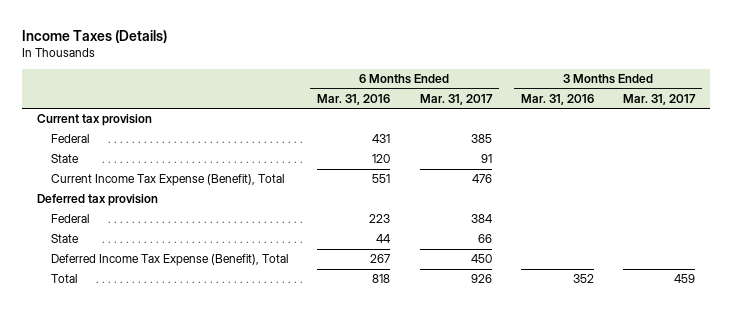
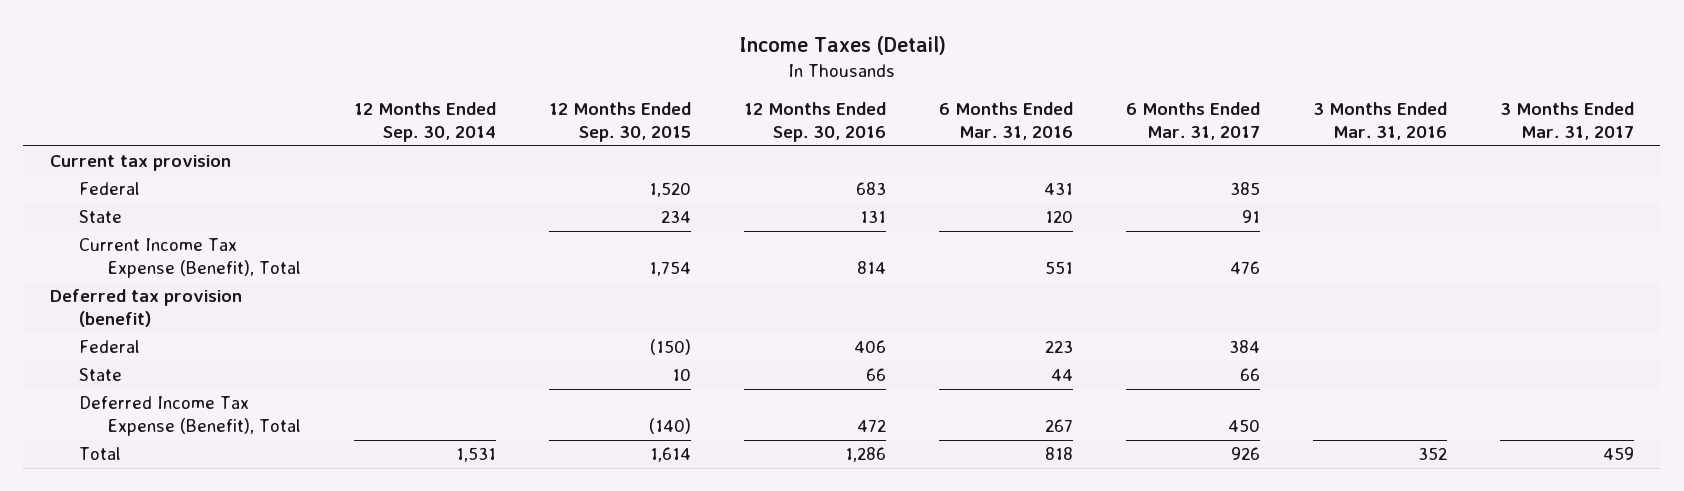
- Income Taxes (Details)
+ Income Taxes (Detail)
- | 6 Months Ended Mar. 31, 2016 | 6 Months Ended Mar. 31, 2017 | 3 Months Ended Mar. 31, 2016 | 3 Months Ended Mar. 31, 2017
+ | 12 Months Ended Sep. 30, 2014 | 12 Months Ended Sep. 30, 2015 | 12 Months Ended Sep. 30, 2016 | 6 Months Ended Mar. 31, 2016 | 6 Months Ended Mar. 31, 2017 | 3 Months Ended Mar. 31, 2016 | 3 Months Ended Mar. 31, 2017
- Deferred tax provision
+ Deferred tax provision (benefit)

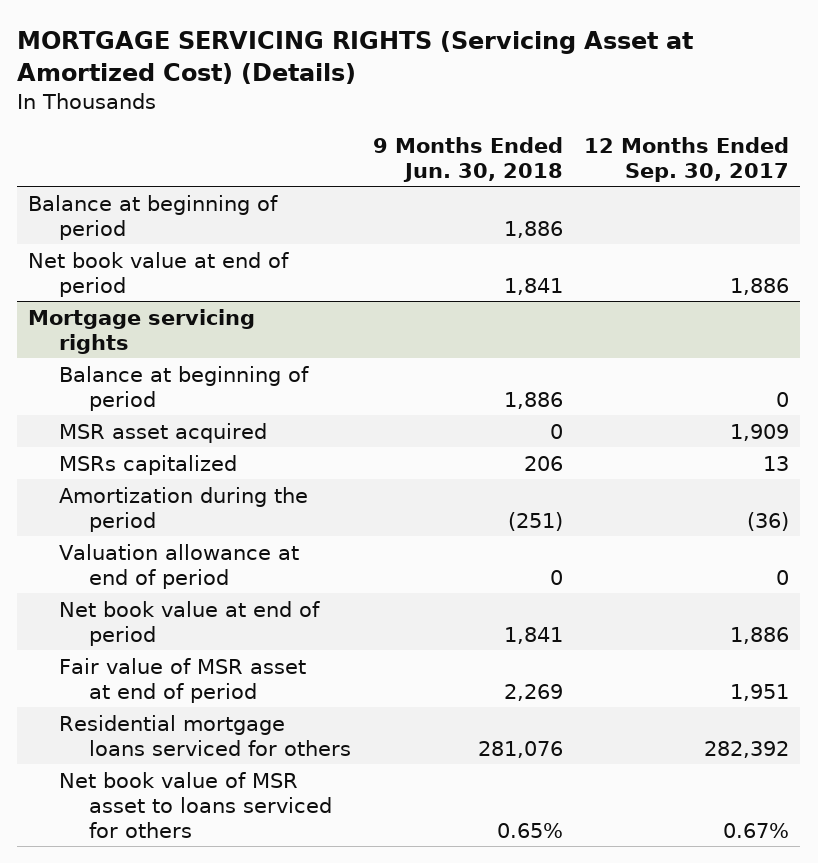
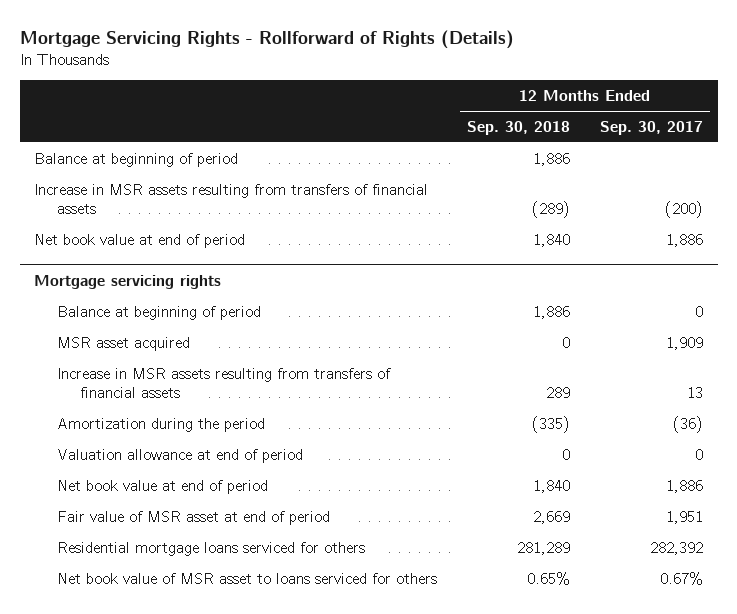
- MORTGAGE SERVICING RIGHTS (Servicing Asset at Amortized Cost) (Details)
+ Mortgage Servicing Rights - Rollforward of Rights (Details)
- | 9 Months Ended Jun. 30, 2018 | 12 Months Ended Sep. 30, 2017
+ | 12 Months Ended Sep. 30, 2018 | 12 Months Ended Sep. 30, 2017
+ Increase in MSR assets resulting from transfers of financial assets | (289) | (200)
@ Mortgage servicing rights
- MSRs capitalized | 206 | 13
+ Increase in MSR assets resulting from transfers of financial assets | 289 | 13

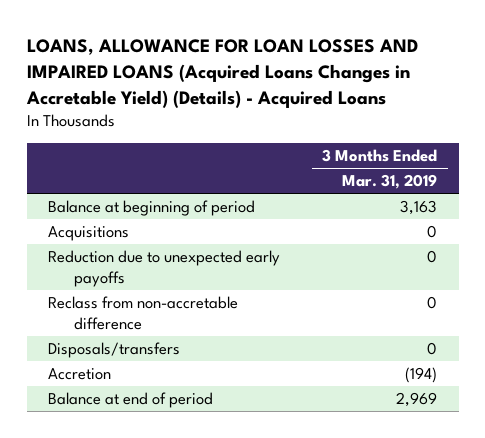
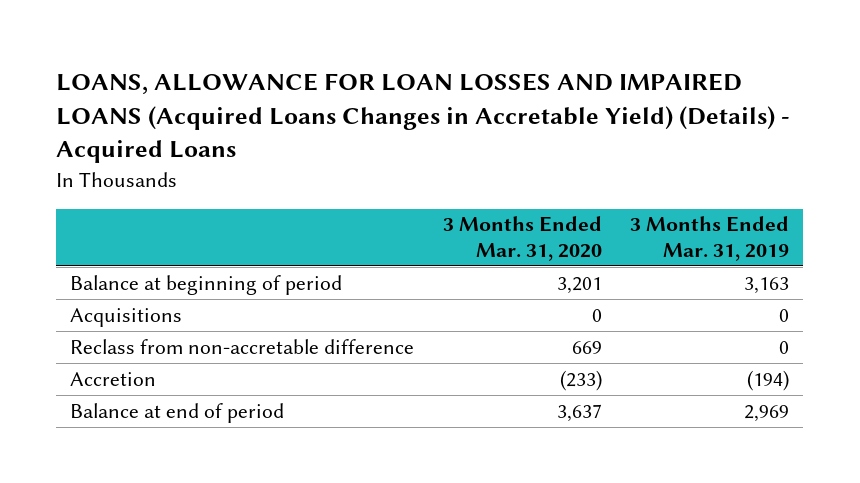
- | 3 Months Ended Mar. 31, 2019
+ | 3 Months Ended Mar. 31, 2020 | 3 Months Ended Mar. 31, 2019
- Reduction due to unexpected early payoffs | 0
- Disposals/transfers | 0

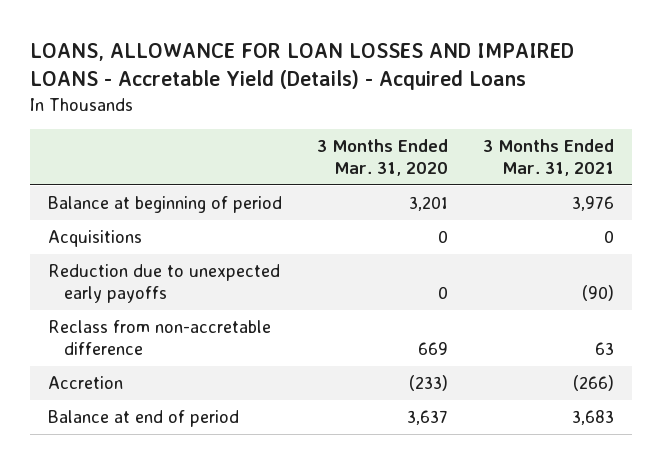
- LOANS, ALLOWANCE FOR LOAN LOSSES AND IMPAIRED LOANS (Acquired Loans Changes in Accretable Yield) (Details) - Acquired Loans
+ LOANS, ALLOWANCE FOR LOAN LOSSES AND IMPAIRED LOANS - Accretable Yield (Details) - Acquired Loans
- | 3 Months Ended Mar. 31, 2020 | 3 Months Ended Mar. 31, 2019
+ | 3 Months Ended Mar. 31, 2020 | 3 Months Ended Mar. 31, 2021
+ Reduction due to unexpected early payoffs | 0 | (90)

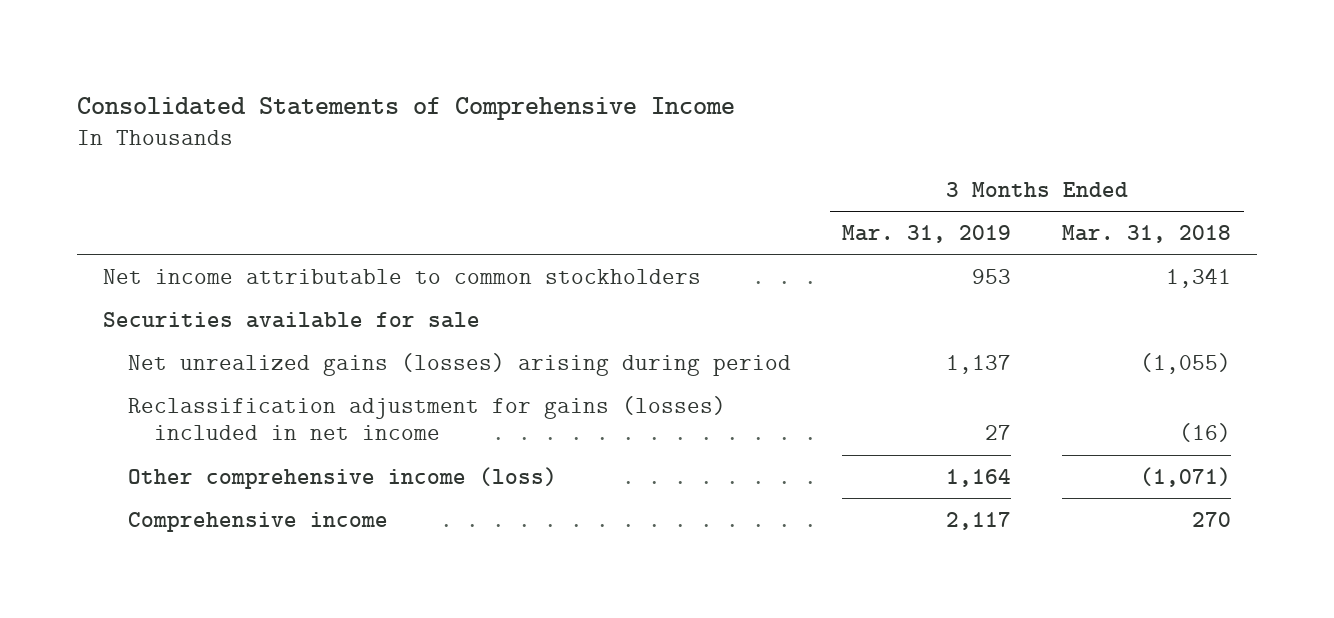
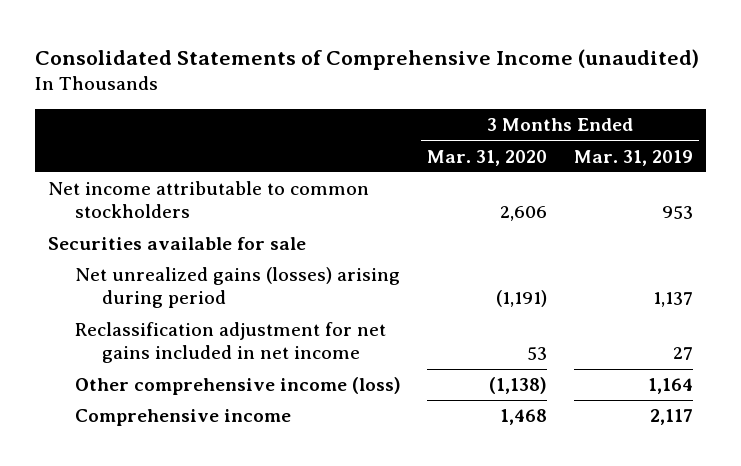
- Consolidated Statements of Comprehensive Income
+ Consolidated Statements of Comprehensive Income (unaudited)
- | 3 Months Ended Mar. 31, 2019 | 3 Months Ended Mar. 31, 2018
+ | 3 Months Ended Mar. 31, 2020 | 3 Months Ended Mar. 31, 2019
- Reclassification adjustment for gains (losses) included in net income | 27 | (16)
+ Reclassification adjustment for net gains included in net income | 53 | 27

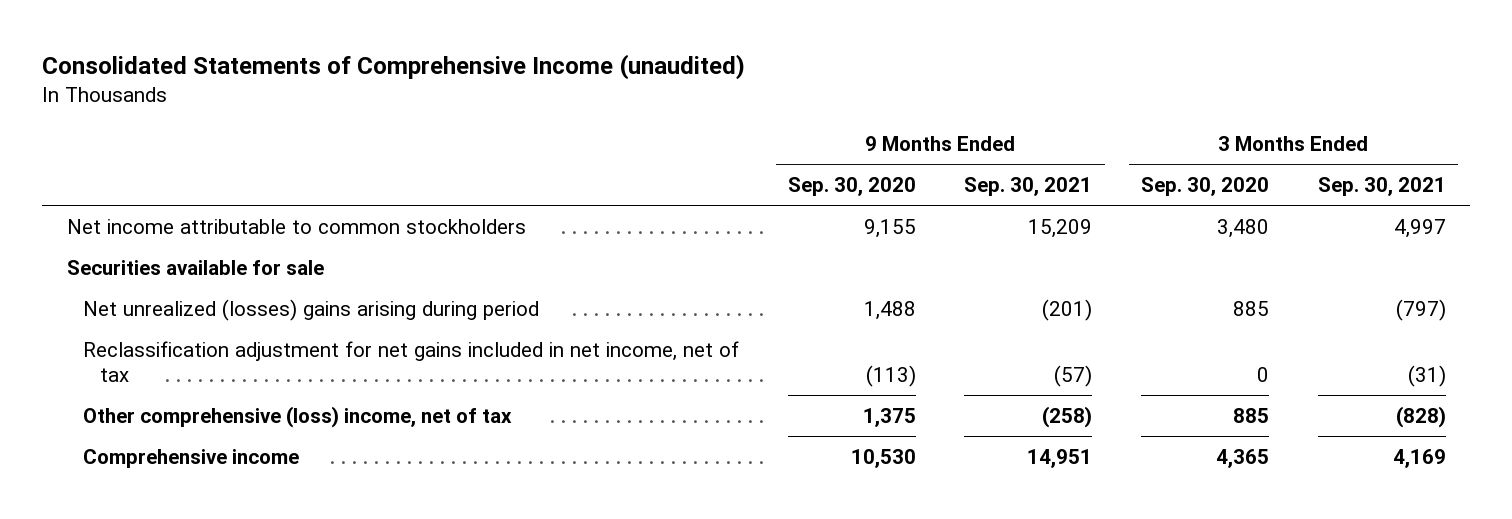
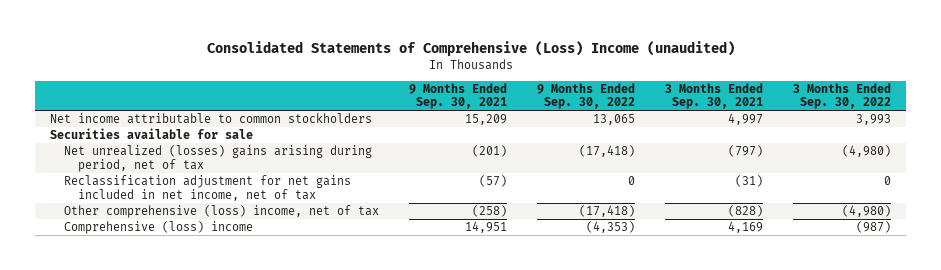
- Consolidated Statements of Comprehensive Income (unaudited)
+ Consolidated Statements of Comprehensive (Loss) Income (unaudited)
- | 9 Months Ended Sep. 30, 2020 | 9 Months Ended Sep. 30, 2021 | 3 Months Ended Sep. 30, 2020 | 3 Months Ended Sep. 30, 2021
+ | 9 Months Ended Sep. 30, 2021 | 9 Months Ended Sep. 30, 2022 | 3 Months Ended Sep. 30, 2021 | 3 Months Ended Sep. 30, 2022
- Net unrealized (losses) gains arising during period | 1,488 | (201) | 885 | (797)
+ Net unrealized (losses) gains arising during period, net of tax | (201) | (17,418) | (797) | (4,980)
- Comprehensive income | 10,530 | 14,951 | 4,365 | 4,169
+ Comprehensive (loss) income | 14,951 | (4,353) | 4,169 | (987)

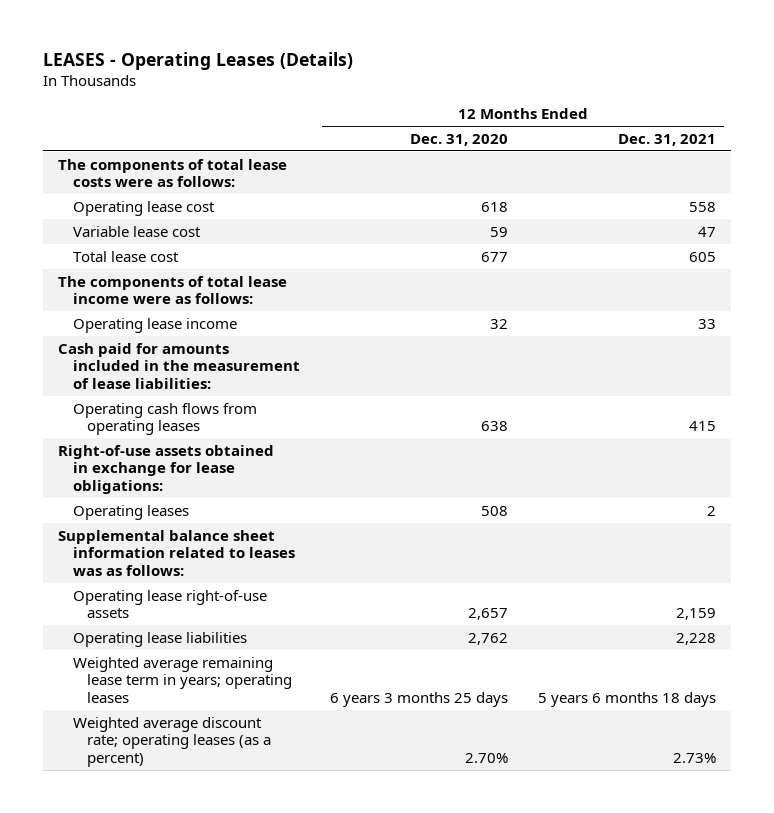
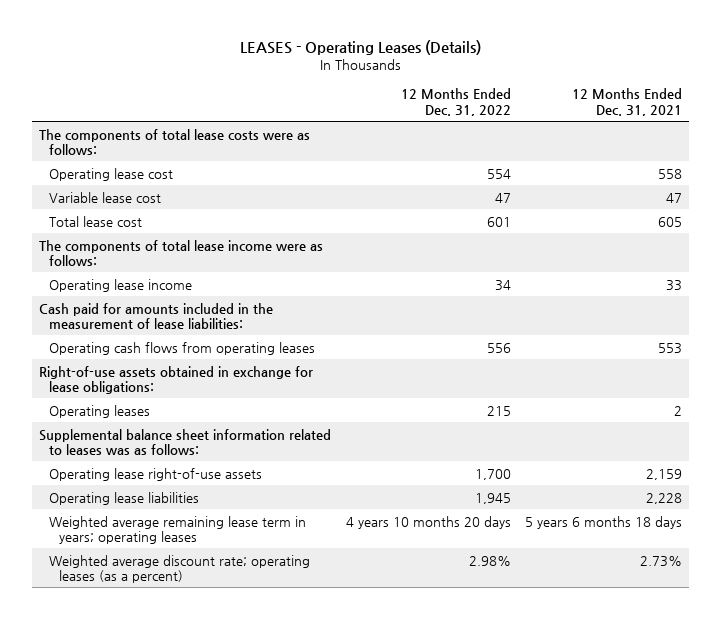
- | 12 Months Ended Dec. 31, 2020 | 12 Months Ended Dec. 31, 2021
+ | 12 Months Ended Dec. 31, 2022 | 12 Months Ended Dec. 31, 2021
- Operating cash flows from operating leases | 638 | 415
+ Operating cash flows from operating leases | 556 | 553

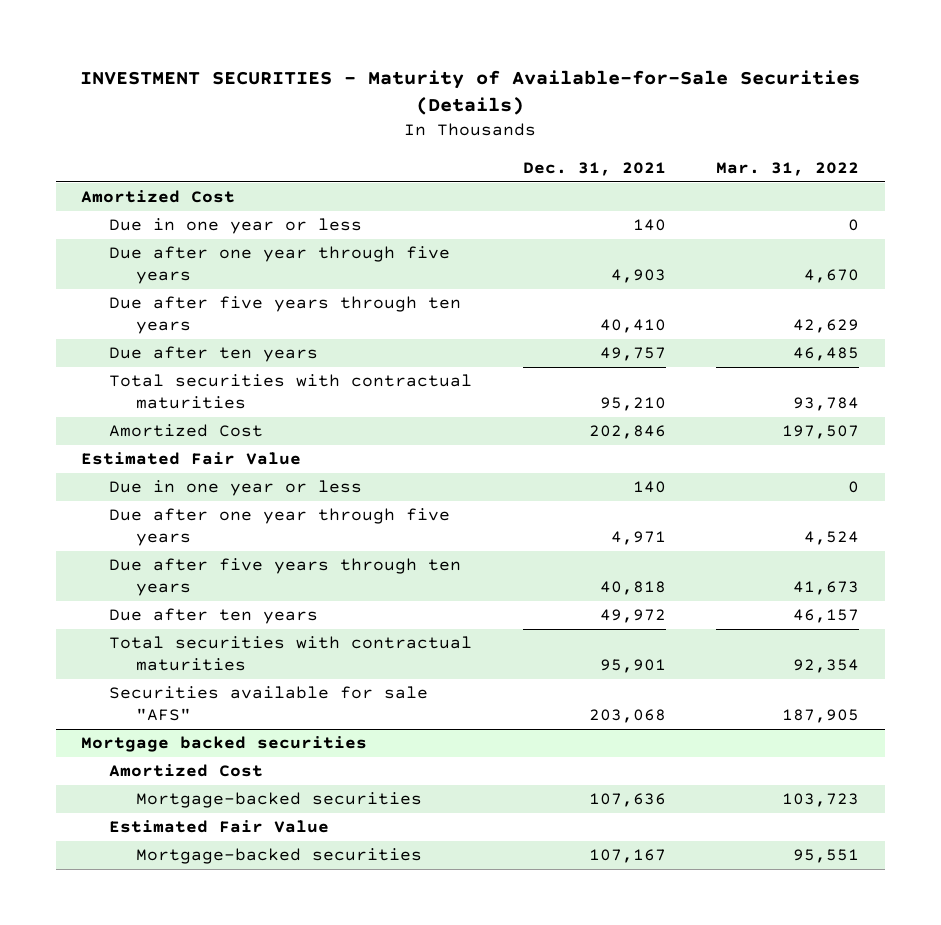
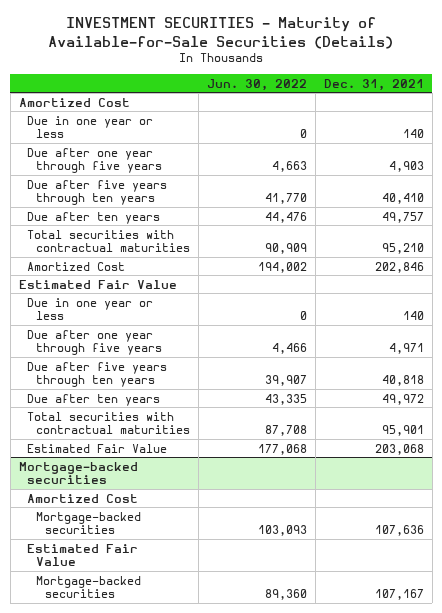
- | Dec. 31, 2021 | Mar. 31, 2022
+ | Jun. 30, 2022 | Dec. 31, 2021
- Securities available for sale "AFS" | 203,068 | 187,905
- Mortgage backed securities
+ Estimated Fair Value | 177,068 | 203,068
+ Mortgage-backed securities

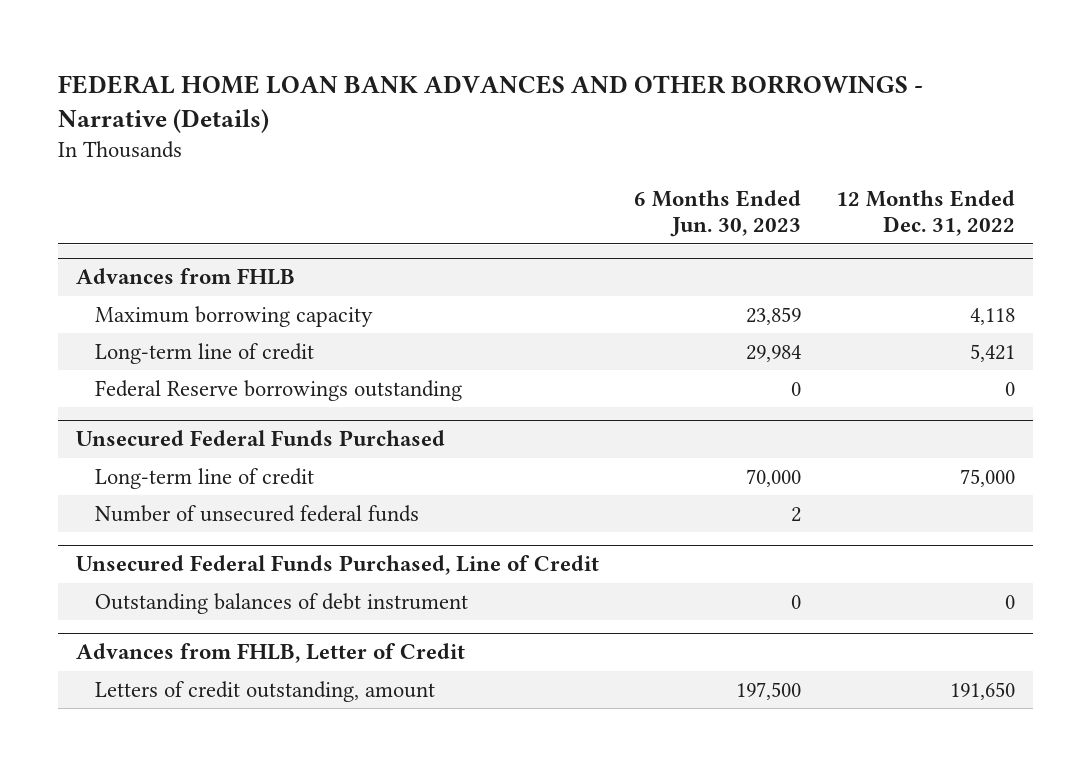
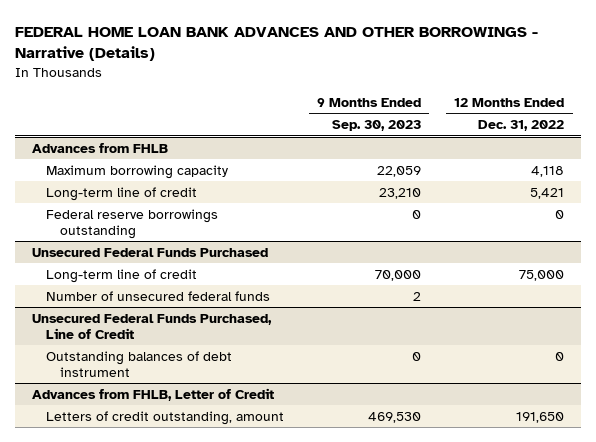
- | 6 Months Ended Jun. 30, 2023 | 12 Months Ended Dec. 31, 2022
+ | 9 Months Ended Sep. 30, 2023 | 12 Months Ended Dec. 31, 2022
@ Advances from FHLB
- Federal Reserve borrowings outstanding | 0 | 0
+ Federal reserve borrowings outstanding | 0 | 0

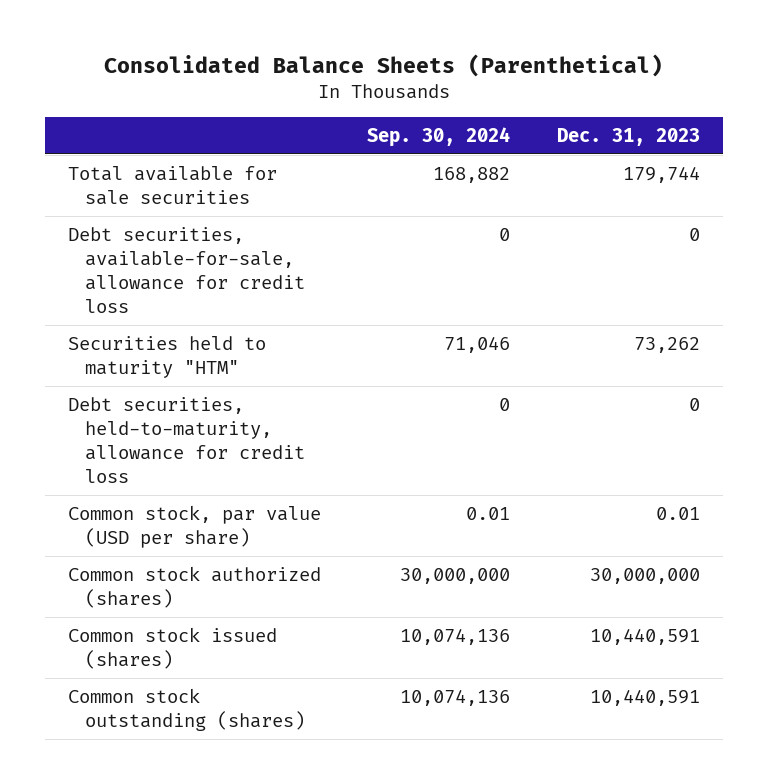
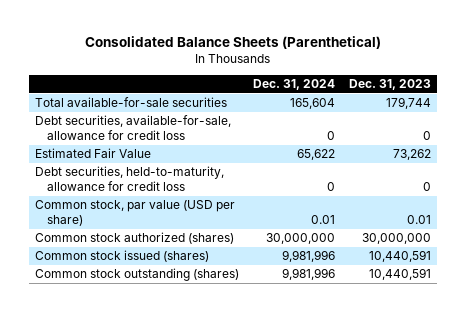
- | Sep. 30, 2024 | Dec. 31, 2023
+ | Dec. 31, 2024 | Dec. 31, 2023
- Total available for sale securities | 168,882 | 179,744
+ Total available-for-sale securities | 165,604 | 179,744
- Securities held to maturity "HTM" | 71,046 | 73,262
+ Estimated Fair Value | 65,622 | 73,262

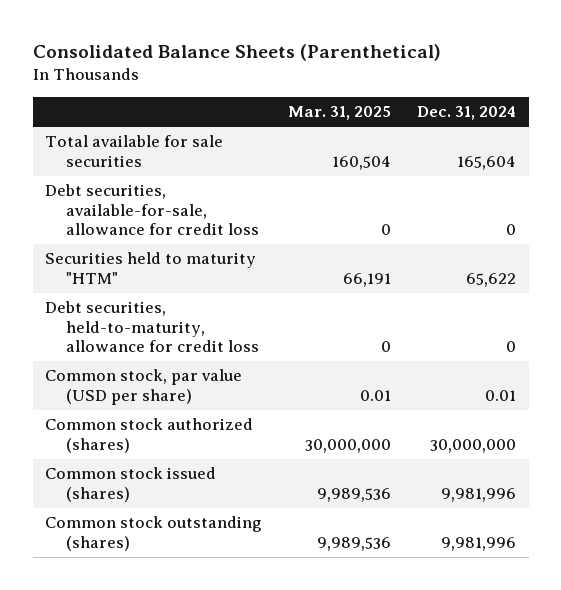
- | Dec. 31, 2024 | Dec. 31, 2023
+ | Mar. 31, 2025 | Dec. 31, 2024
- Total available-for-sale securities | 165,604 | 179,744
+ Total available for sale securities | 160,504 | 165,604
- Estimated Fair Value | 65,622 | 73,262
+ Securities held to maturity "HTM" | 66,191 | 65,622

